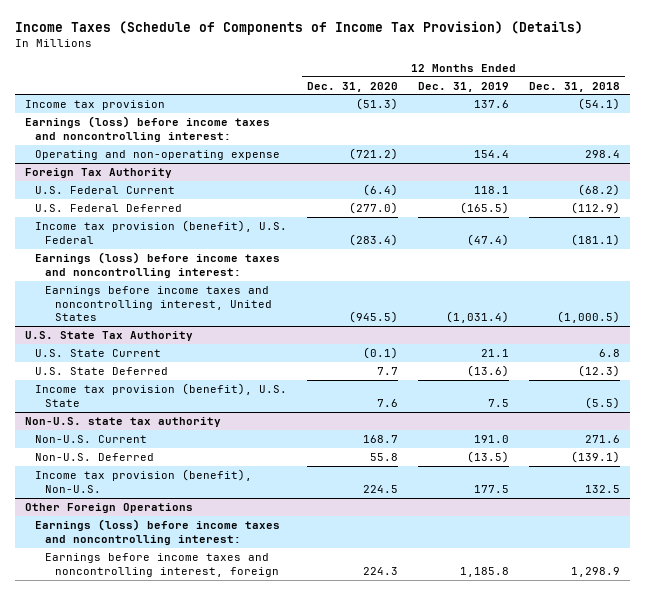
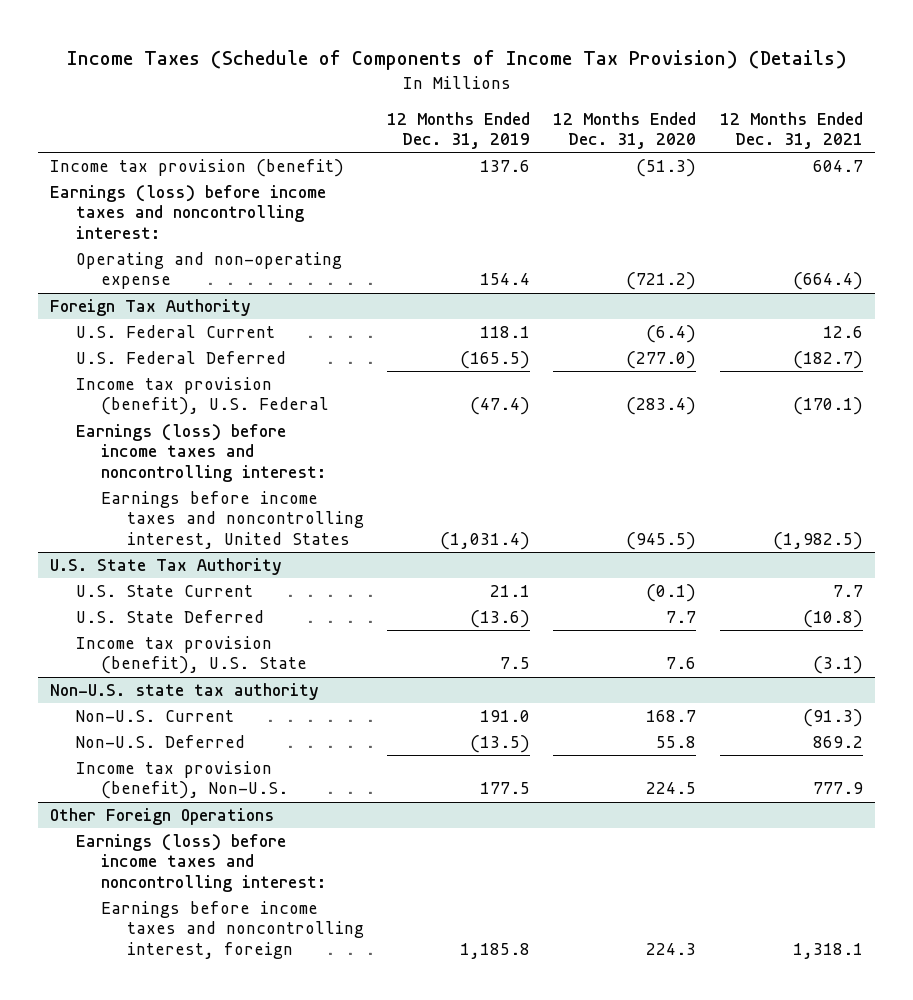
- | 12 Months Ended Dec. 31, 2020 | 12 Months Ended Dec. 31, 2019 | 12 Months Ended Dec. 31, 2018
+ | 12 Months Ended Dec. 31, 2019 | 12 Months Ended Dec. 31, 2020 | 12 Months Ended Dec. 31, 2021
- Income tax provision | (51.3) | 137.6 | (54.1)
+ Income tax provision (benefit) | 137.6 | (51.3) | 604.7

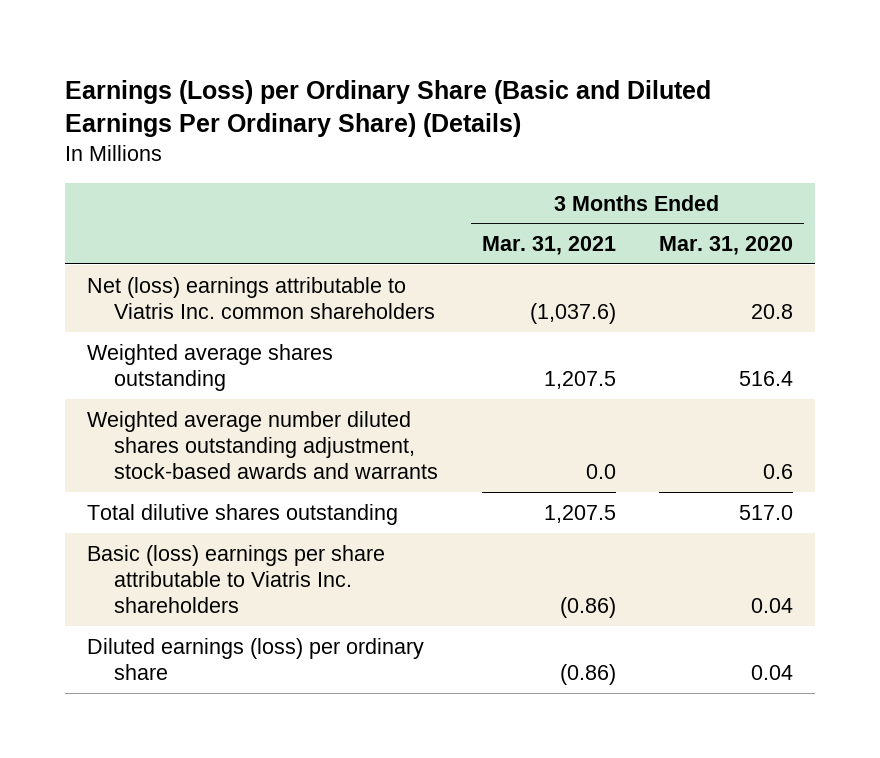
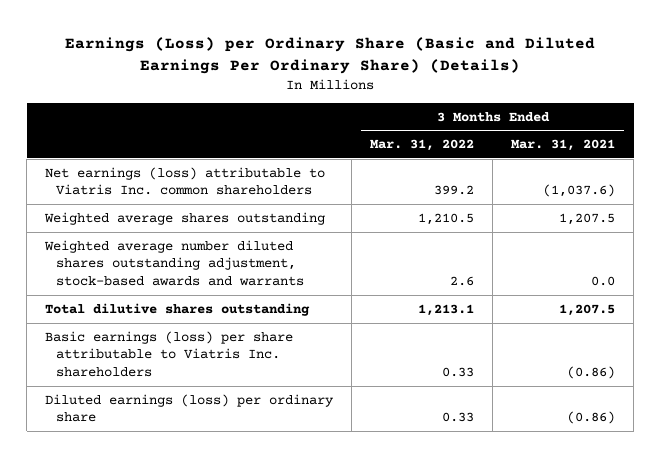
- | 3 Months Ended Mar. 31, 2021 | 3 Months Ended Mar. 31, 2020
+ | 3 Months Ended Mar. 31, 2022 | 3 Months Ended Mar. 31, 2021
- Net (loss) earnings attributable to Viatris Inc. common shareholders | (1,037.6) | 20.8
+ Net earnings (loss) attributable to Viatris Inc. common shareholders | 399.2 | (1,037.6)
- Basic (loss) earnings per share attributable to Viatris Inc. shareholders | (0.86) | 0.04
+ Basic earnings (loss) per share attributable to Viatris Inc. shareholders | 0.33 | (0.86)

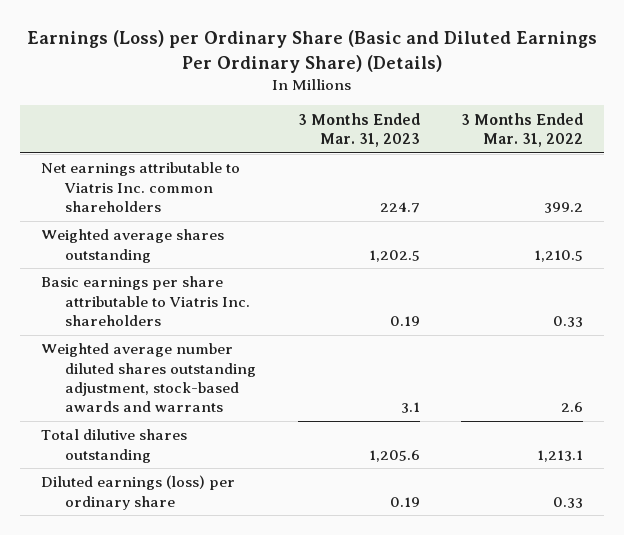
- | 3 Months Ended Mar. 31, 2022 | 3 Months Ended Mar. 31, 2021
+ | 3 Months Ended Mar. 31, 2023 | 3 Months Ended Mar. 31, 2022
- Net earnings (loss) attributable to Viatris Inc. common shareholders | 399.2 | (1,037.6)
+ Net earnings attributable to Viatris Inc. common shareholders | 224.7 | 399.2
+ Basic earnings per share attributable to Viatris Inc. shareholders | 0.19 | 0.33
- Basic earnings (loss) per share attributable to Viatris Inc. shareholders | 0.33 | (0.86)

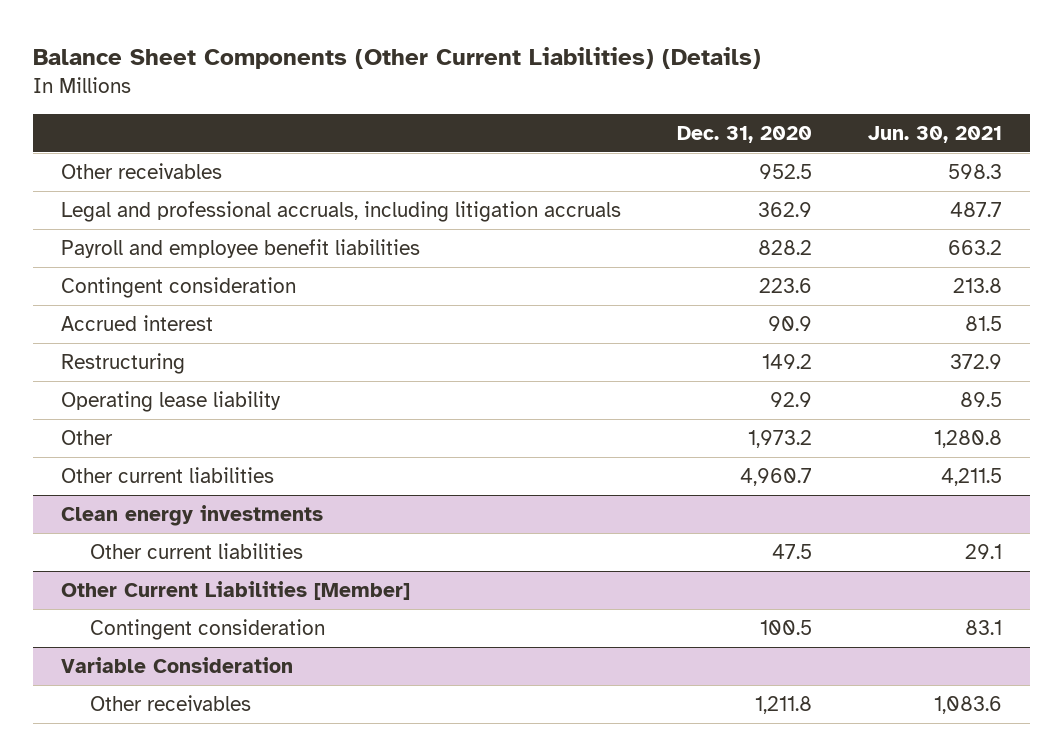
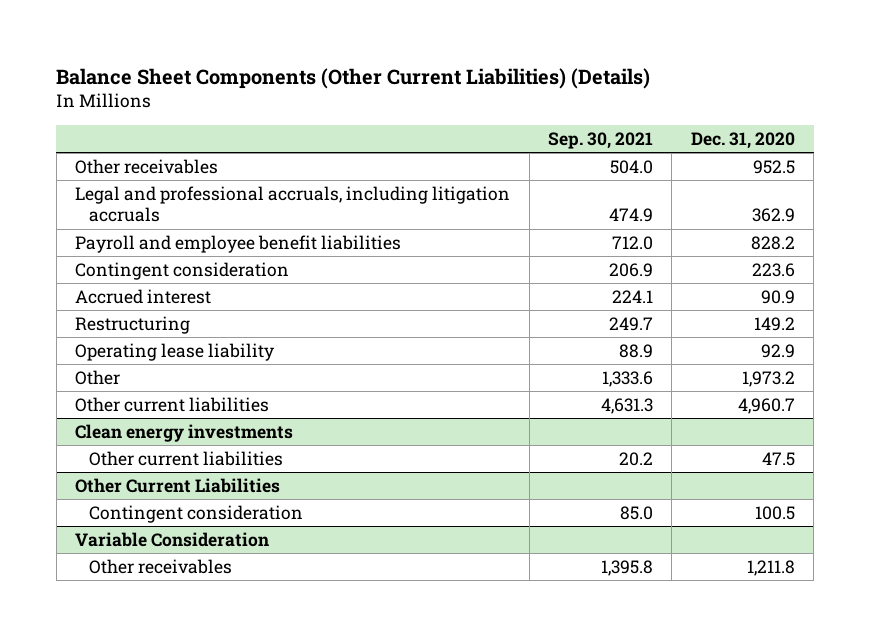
- | Dec. 31, 2020 | Jun. 30, 2021
+ | Sep. 30, 2021 | Dec. 31, 2020
- Other Current Liabilities [Member]
+ Other Current Liabilities

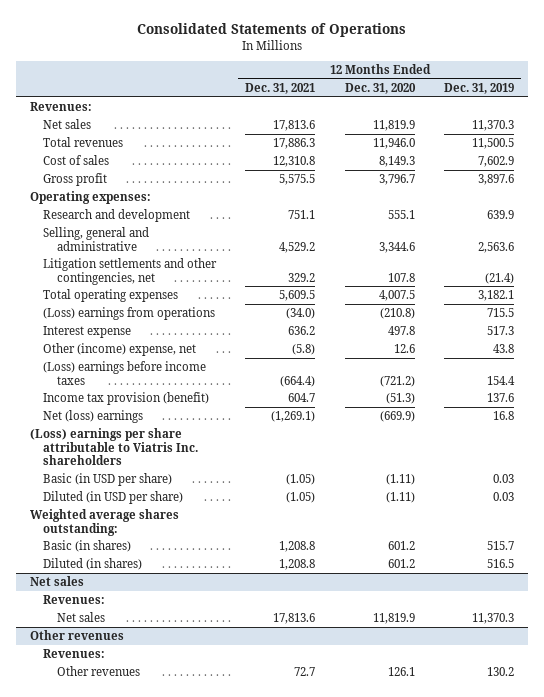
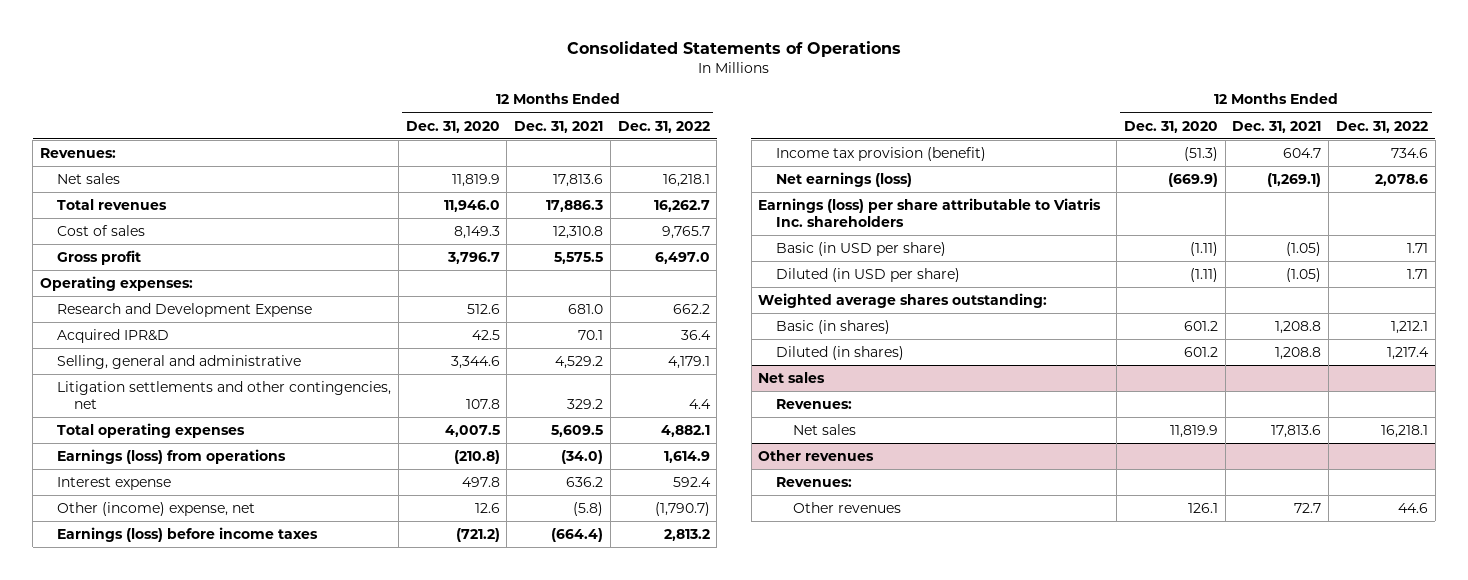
- | 12 Months Ended Dec. 31, 2021 | 12 Months Ended Dec. 31, 2020 | 12 Months Ended Dec. 31, 2019
+ | 12 Months Ended Dec. 31, 2020 | 12 Months Ended Dec. 31, 2021 | 12 Months Ended Dec. 31, 2022
- Research and development | 751.1 | 555.1 | 639.9
+ Research and Development Expense | 512.6 | 681.0 | 662.2
+ Acquired IPR&D | 42.5 | 70.1 | 36.4
- (Loss) earnings from operations | (34.0) | (210.8) | 715.5
+ Earnings (loss) from operations | (210.8) | (34.0) | 1,614.9
- (Loss) earnings before income taxes | (664.4) | (721.2) | 154.4
+ Earnings (loss) before income taxes | (721.2) | (664.4) | 2,813.2
- Net (loss) earnings | (1,269.1) | (669.9) | 16.8
- (Loss) earnings per share attributable to Viatris Inc. shareholders
+ Net earnings (loss) | (669.9) | (1,269.1) | 2,078.6
+ Earnings (loss) per share attributable to Viatris Inc. shareholders

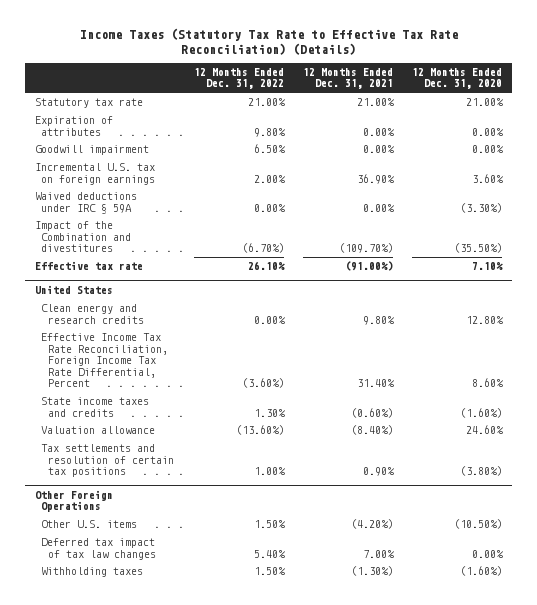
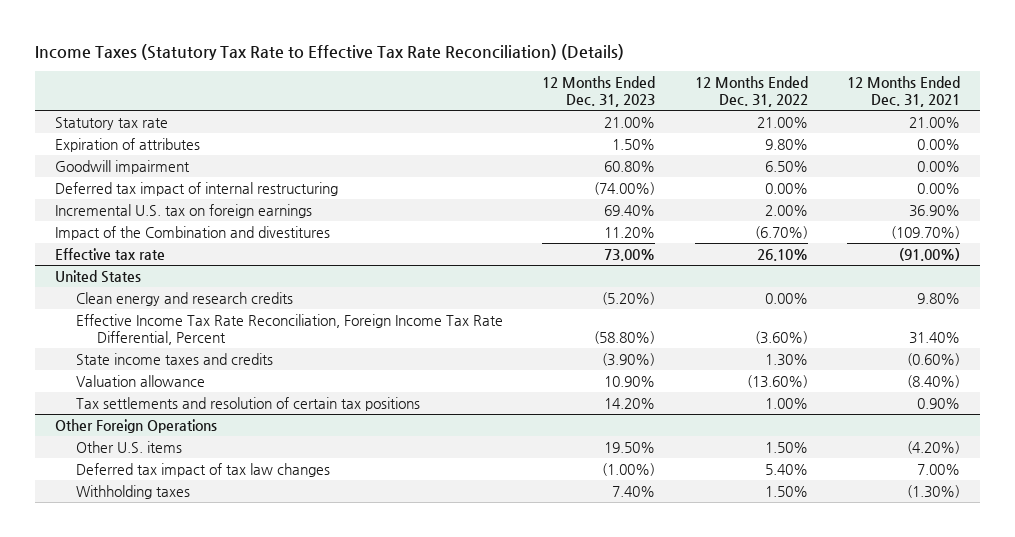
- | 12 Months Ended Dec. 31, 2022 | 12 Months Ended Dec. 31, 2021 | 12 Months Ended Dec. 31, 2020
+ | 12 Months Ended Dec. 31, 2023 | 12 Months Ended Dec. 31, 2022 | 12 Months Ended Dec. 31, 2021
+ Deferred tax impact of internal restructuring | (74.00%) | 0.00% | 0.00%
- Waived deductions under IRC § 59A | 0.00% | 0.00% | (3.30%)

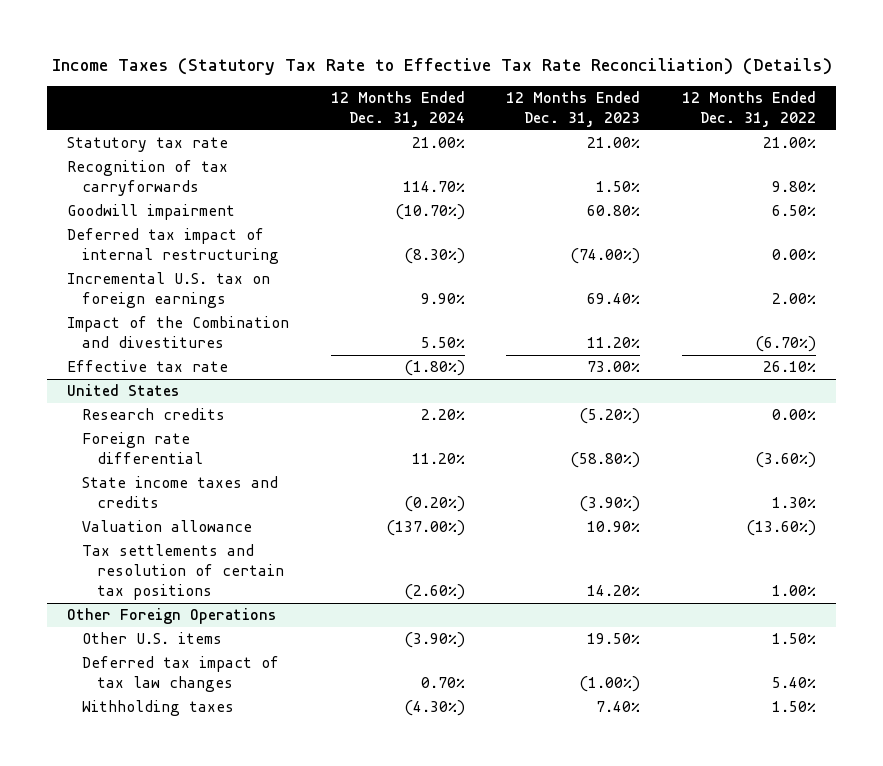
- | 12 Months Ended Dec. 31, 2023 | 12 Months Ended Dec. 31, 2022 | 12 Months Ended Dec. 31, 2021
+ | 12 Months Ended Dec. 31, 2024 | 12 Months Ended Dec. 31, 2023 | 12 Months Ended Dec. 31, 2022
- Expiration of attributes | 1.50% | 9.80% | 0.00%
+ Recognition of tax carryforwards | 114.70% | 1.50% | 9.80%
@ United States
- Clean energy and research credits | (5.20%) | 0.00% | 9.80%
- Effective Income Tax Rate Reconciliation, Foreign Income Tax Rate Differential, Percent | (58.80%) | (3.60%) | 31.40%
+ Research credits | 2.20% | (5.20%) | 0.00%
+ Foreign rate differential | 11.20% | (58.80%) | (3.60%)

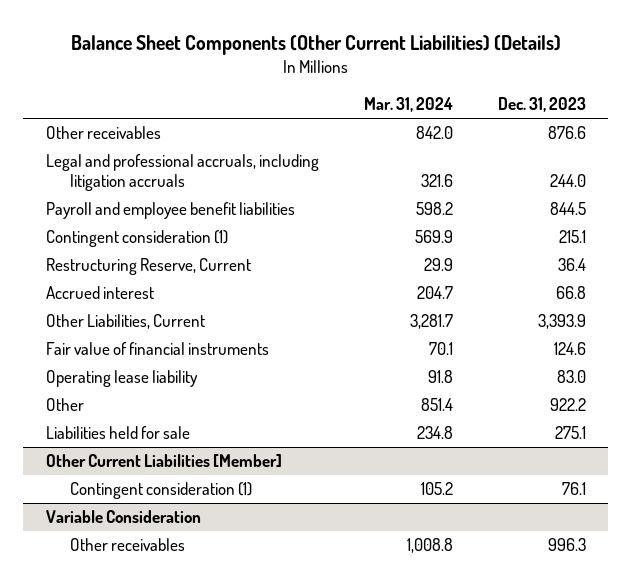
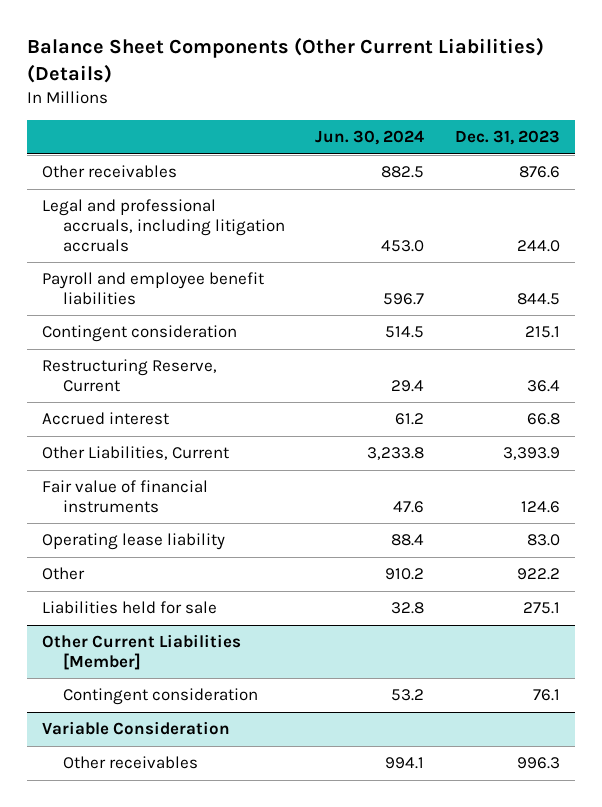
- | Mar. 31, 2024 | Dec. 31, 2023
+ | Jun. 30, 2024 | Dec. 31, 2023
- Contingent consideration (1) | 569.9 | 215.1
+ Contingent consideration | 514.5 | 215.1
@ Other Current Liabilities [Member]
- Contingent consideration (1) | 105.2 | 76.1
+ Contingent consideration | 53.2 | 76.1

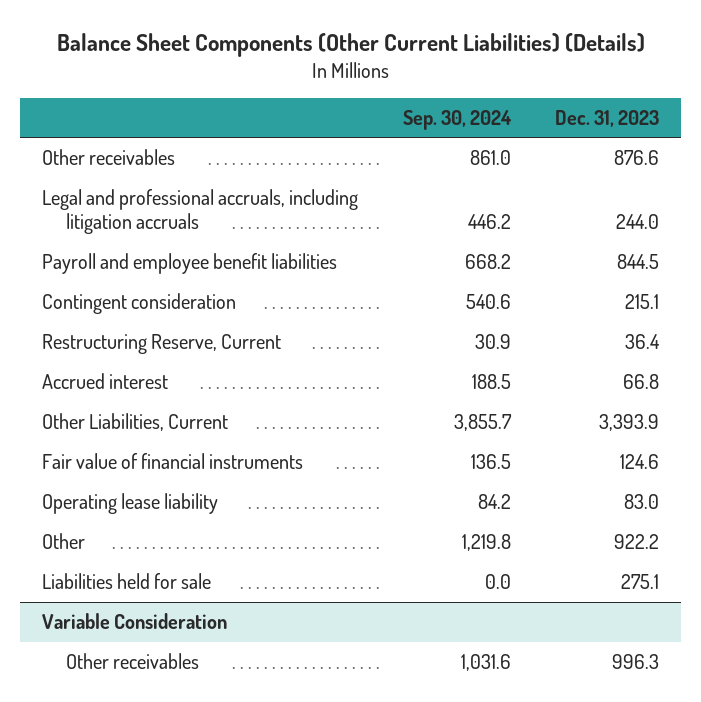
- | Jun. 30, 2024 | Dec. 31, 2023
+ | Sep. 30, 2024 | Dec. 31, 2023
- Other Current Liabilities [Member]
- Contingent consideration | 53.2 | 76.1

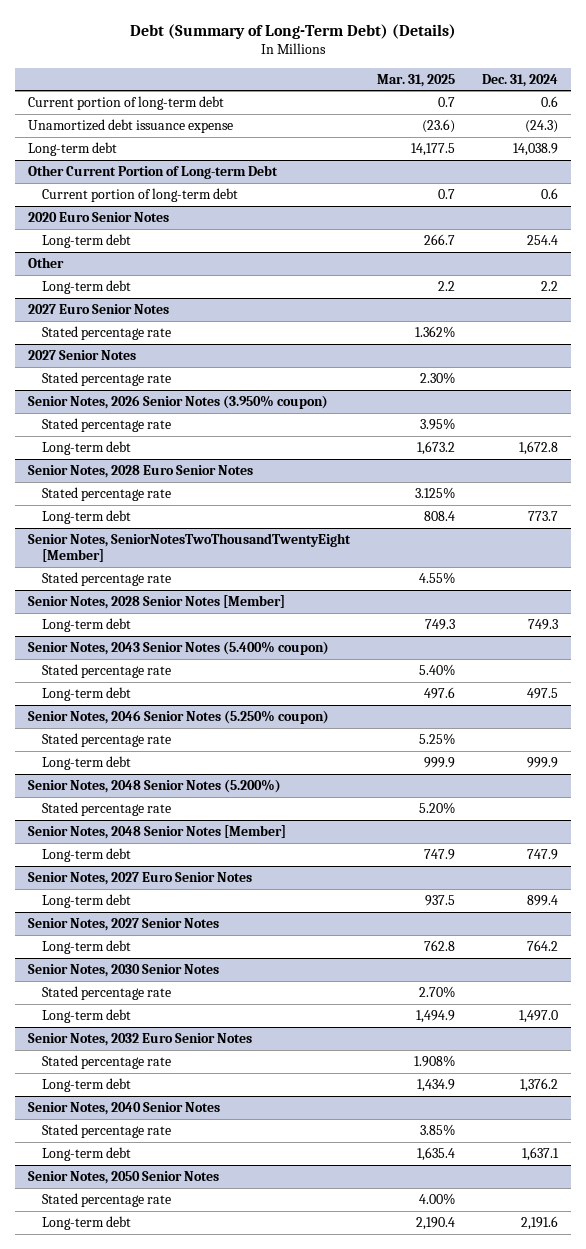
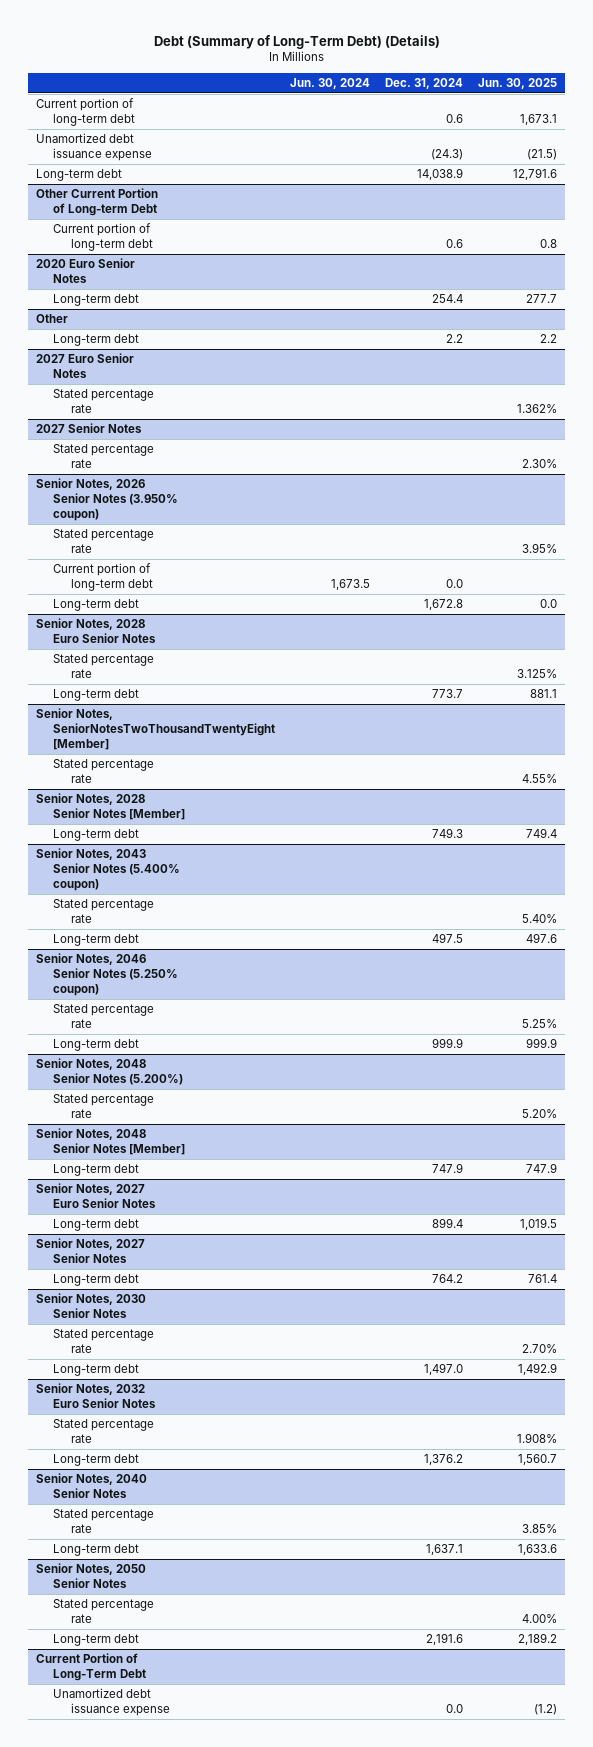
- | Mar. 31, 2025 | Dec. 31, 2024
+ | Jun. 30, 2024 | Dec. 31, 2024 | Jun. 30, 2025
@ Senior Notes, 2026 Senior Notes (3.950% coupon)
+ Current portion of long-term debt | 1,673.5 | 0.0 |
+ Current Portion of Long-Term Debt
+ Unamortized debt issuance expense | | 0.0 | (1.2)

